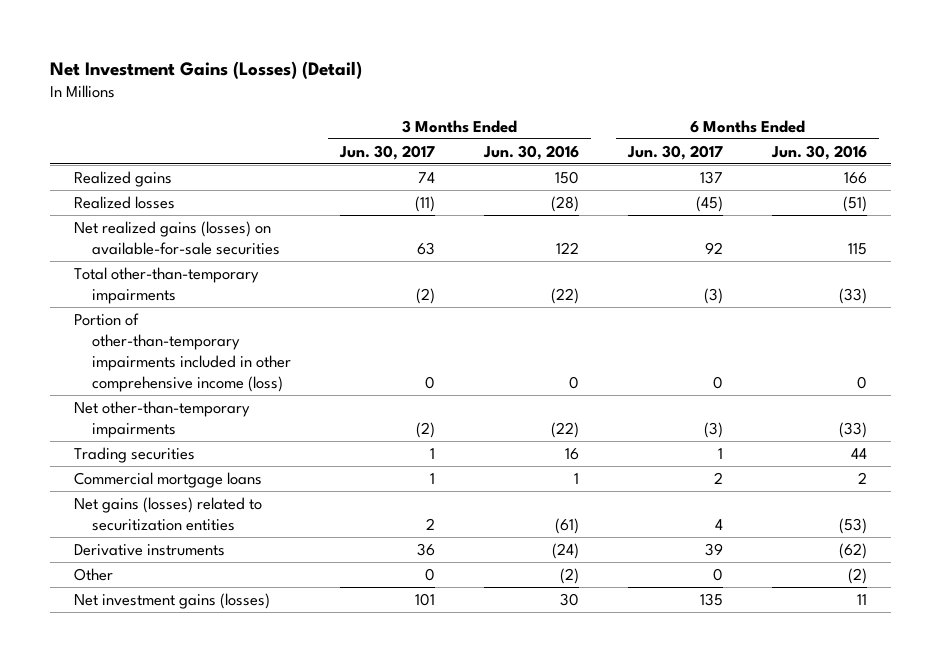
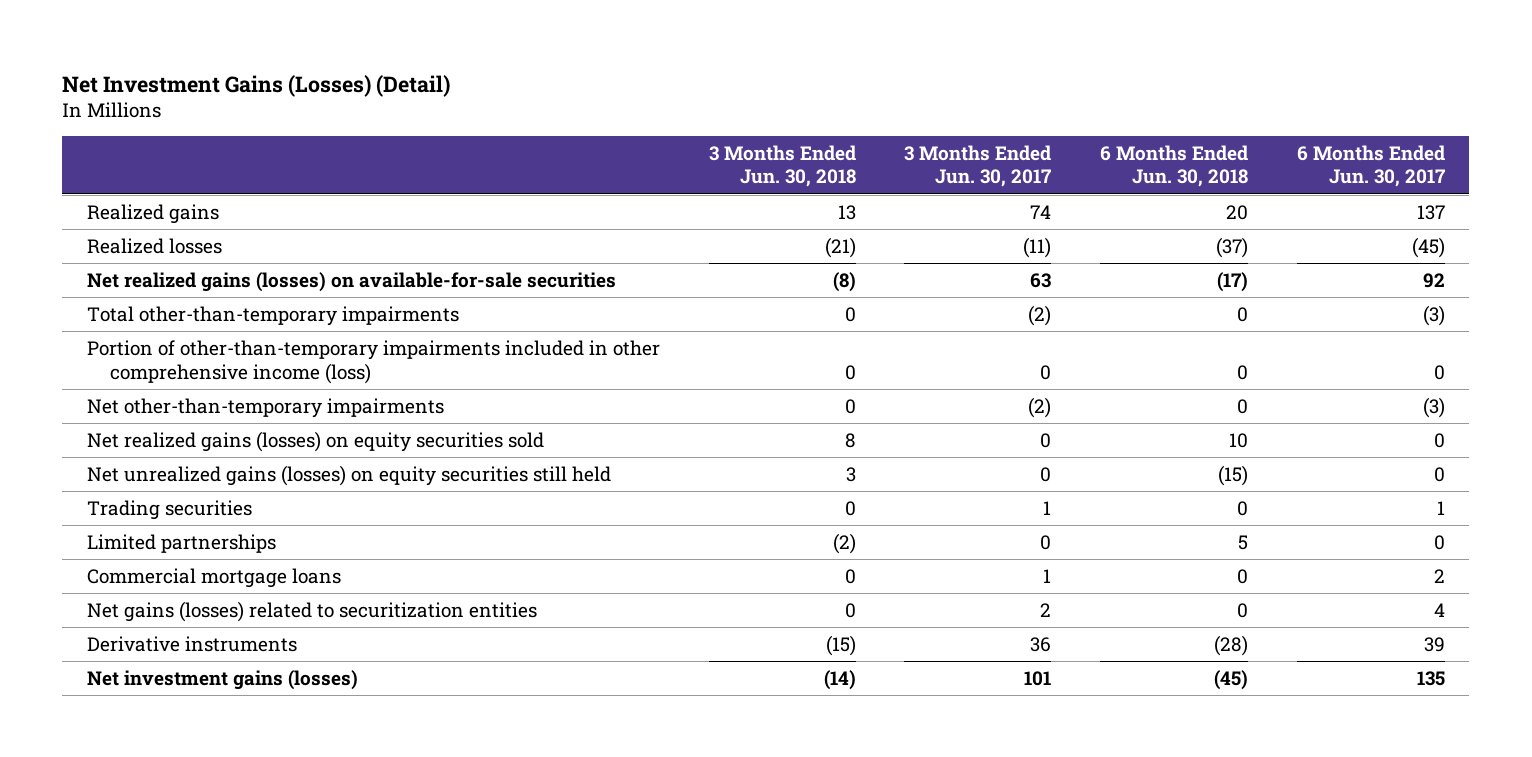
- | 3 Months Ended Jun. 30, 2017 | 3 Months Ended Jun. 30, 2016 | 6 Months Ended Jun. 30, 2017 | 6 Months Ended Jun. 30, 2016
+ | 3 Months Ended Jun. 30, 2018 | 3 Months Ended Jun. 30, 2017 | 6 Months Ended Jun. 30, 2018 | 6 Months Ended Jun. 30, 2017
+ Net realized gains (losses) on equity securities sold | 8 | 0 | 10 | 0
+ Net unrealized gains (losses) on equity securities still held | 3 | 0 | (15) | 0
+ Limited partnerships | (2) | 0 | 5 | 0
- Other | 0 | (2) | 0 | (2)

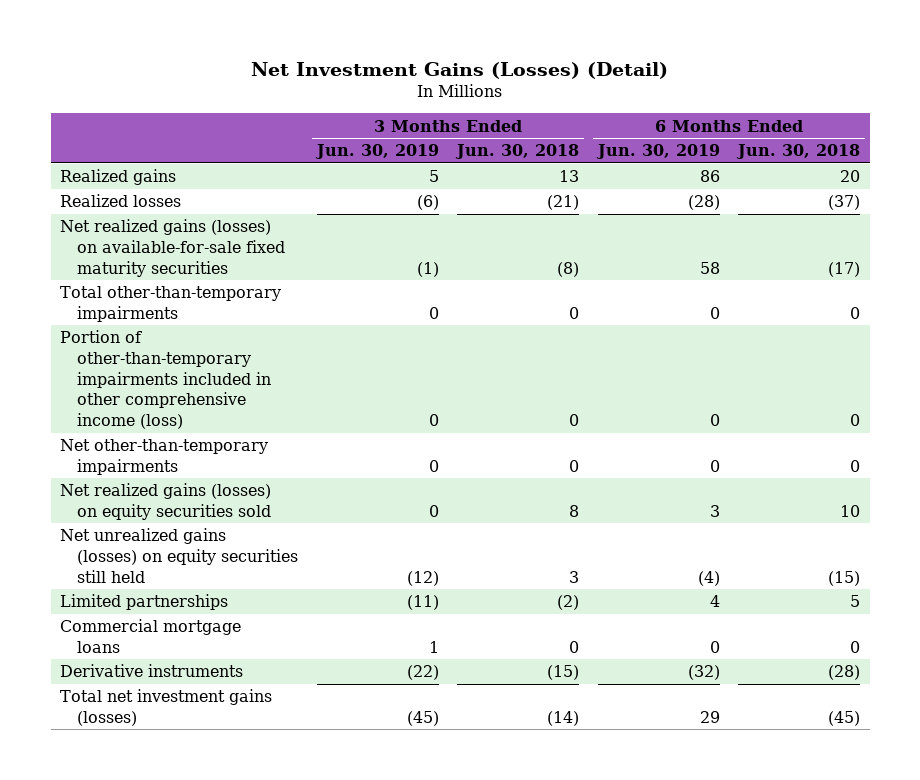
- | 3 Months Ended Jun. 30, 2018 | 3 Months Ended Jun. 30, 2017 | 6 Months Ended Jun. 30, 2018 | 6 Months Ended Jun. 30, 2017
+ | 3 Months Ended Jun. 30, 2019 | 3 Months Ended Jun. 30, 2018 | 6 Months Ended Jun. 30, 2019 | 6 Months Ended Jun. 30, 2018
- Net realized gains (losses) on available-for-sale securities | (8) | 63 | (17) | 92
+ Net realized gains (losses) on available-for-sale fixed maturity securities | (1) | (8) | 58 | (17)
- Trading securities | 0 | 1 | 0 | 1
- Net gains (losses) related to securitization entities | 0 | 2 | 0 | 4
- Net investment gains (losses) | (14) | 101 | (45) | 135
+ Total net investment gains (losses) | (45) | (14) | 29 | (45)

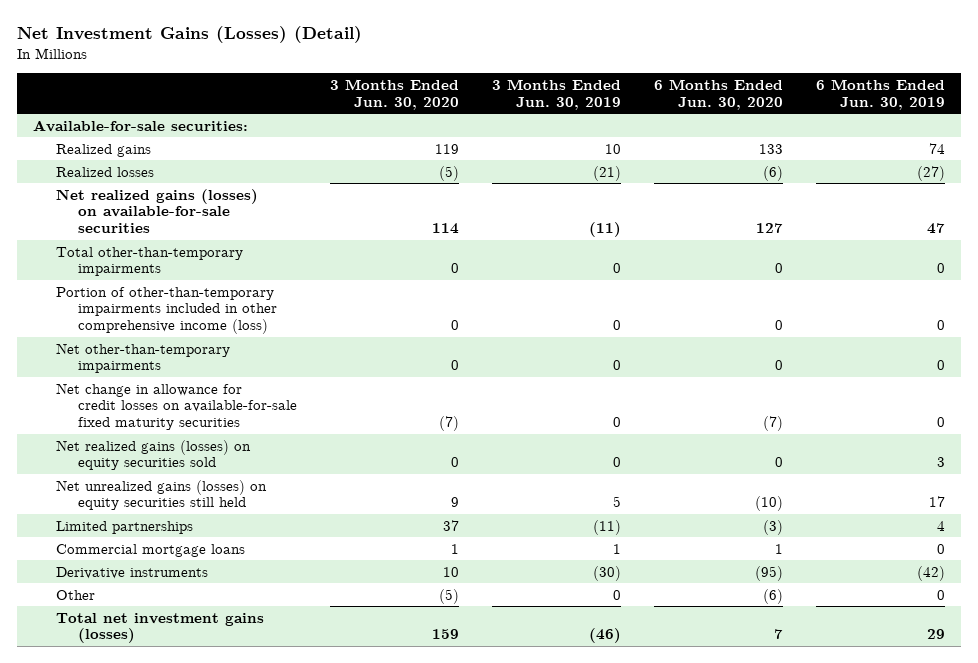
- | 3 Months Ended Jun. 30, 2019 | 3 Months Ended Jun. 30, 2018 | 6 Months Ended Jun. 30, 2019 | 6 Months Ended Jun. 30, 2018
+ | 3 Months Ended Jun. 30, 2020 | 3 Months Ended Jun. 30, 2019 | 6 Months Ended Jun. 30, 2020 | 6 Months Ended Jun. 30, 2019
- Realized gains | 5 | 13 | 86 | 20
- Realized losses | (6) | (21) | (28) | (37)
- Net realized gains (losses) on available-for-sale fixed maturity securities | (1) | (8) | 58 | (17)
+ Available-for-sale securities:
+ Realized gains | 119 | 10 | 133 | 74
+ Realized losses | (5) | (21) | (6) | (27)
+ Net realized gains (losses) on available-for-sale securities | 114 | (11) | 127 | 47
+ Net change in allowance for credit losses on available-for-sale fixed maturity securities | (7) | 0 | (7) | 0
- Net unrealized gains (losses) on equity securities still held | (12) | 3 | (4) | (15)
+ Net unrealized gains (losses) on equity securities still held | 9 | 5 | (10) | 17
- Derivative instruments | (22) | (15) | (32) | (28)
- Total net investment gains (losses) | (45) | (14) | 29 | (45)
+ Derivative instruments | 10 | (30) | (95) | (42)
+ Other | (5) | 0 | (6) | 0
+ Total net investment gains (losses) | 159 | (46) | 7 | 29

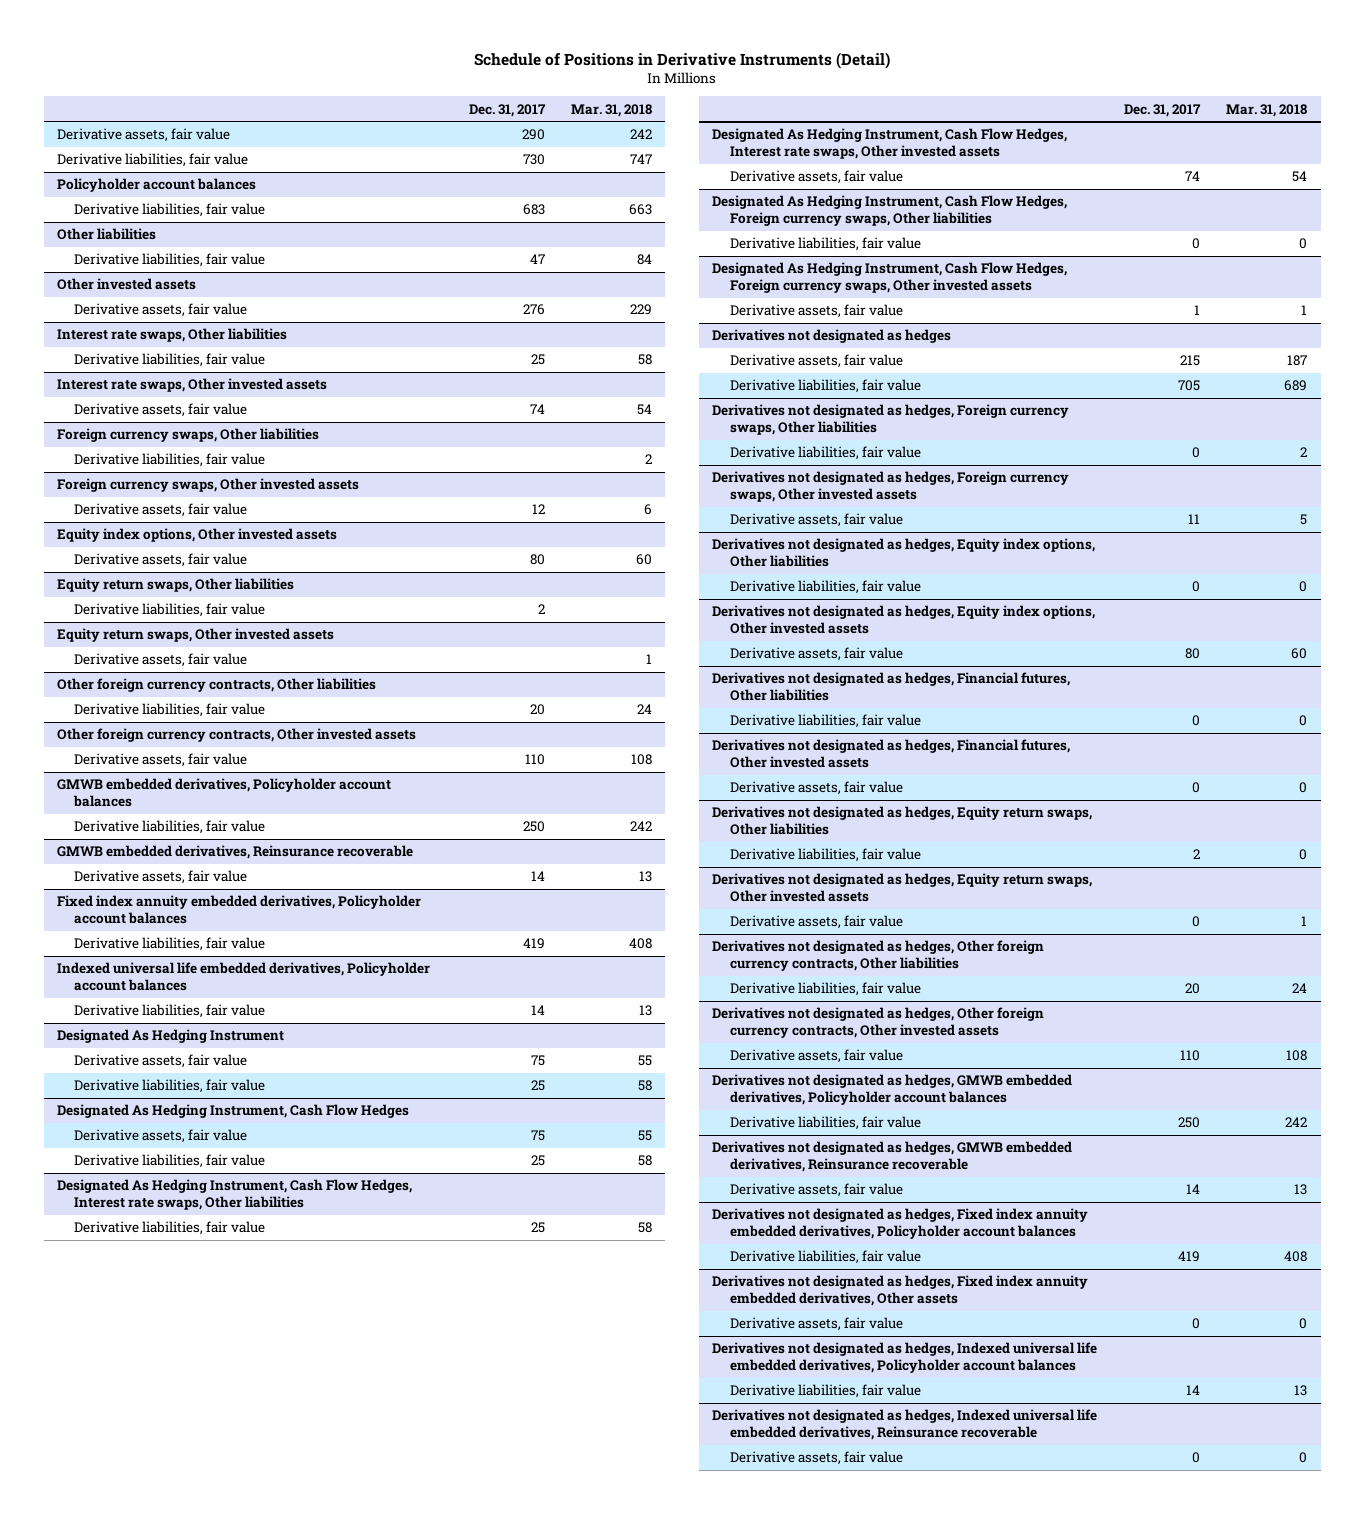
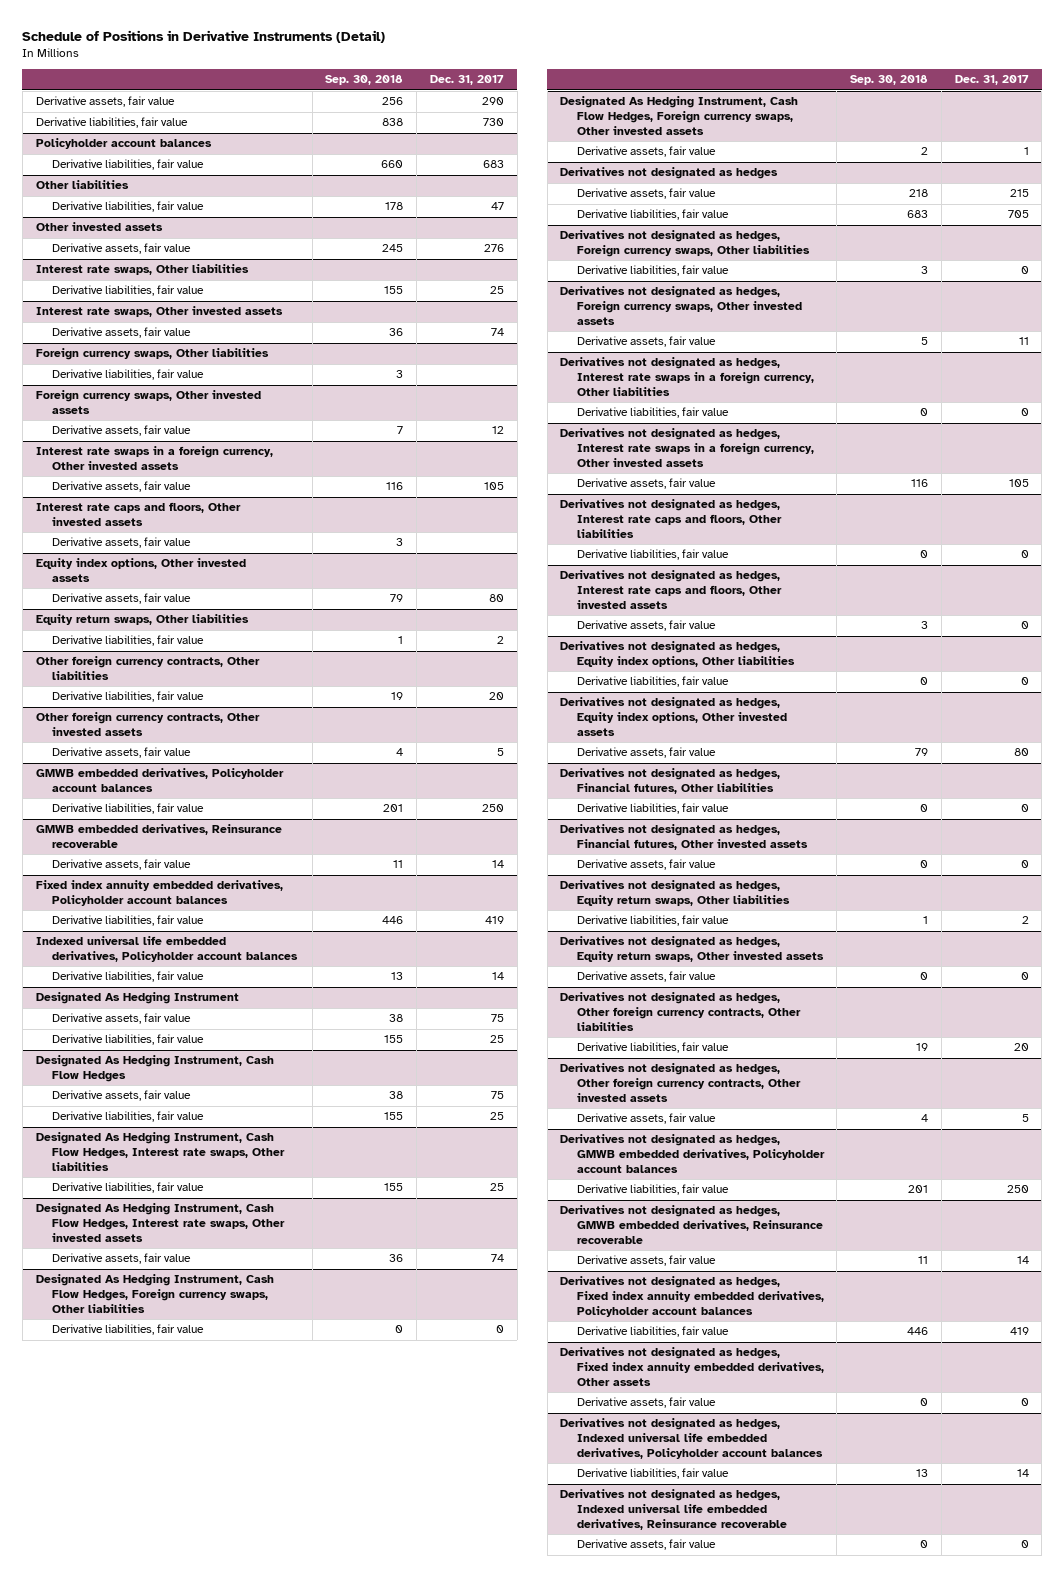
- | Dec. 31, 2017 | Mar. 31, 2018
+ | Sep. 30, 2018 | Dec. 31, 2017
+ Interest rate swaps in a foreign currency, Other invested assets
+ Derivative assets, fair value | 116 | 105
+ Interest rate caps and floors, Other invested assets
+ Derivative assets, fair value | 3 |
- Equity return swaps, Other invested assets
- Derivative assets, fair value | | 1
@ Other foreign currency contracts, Other invested assets
- Derivative assets, fair value | 110 | 108
+ Derivative assets, fair value | 4 | 5
+ Derivatives not designated as hedges, Interest rate swaps in a foreign currency, Other liabilities
+ Derivative liabilities, fair value | 0 | 0
+ Derivatives not designated as hedges, Interest rate swaps in a foreign currency, Other invested assets
+ Derivative assets, fair value | 116 | 105
+ Derivatives not designated as hedges, Interest rate caps and floors, Other liabilities
+ Derivative liabilities, fair value | 0 | 0
+ Derivatives not designated as hedges, Interest rate caps and floors, Other invested assets
+ Derivative assets, fair value | 3 | 0
@ Derivatives not designated as hedges, Other foreign currency contracts, Other invested assets
- Derivative assets, fair value | 110 | 108
+ Derivative assets, fair value | 4 | 5

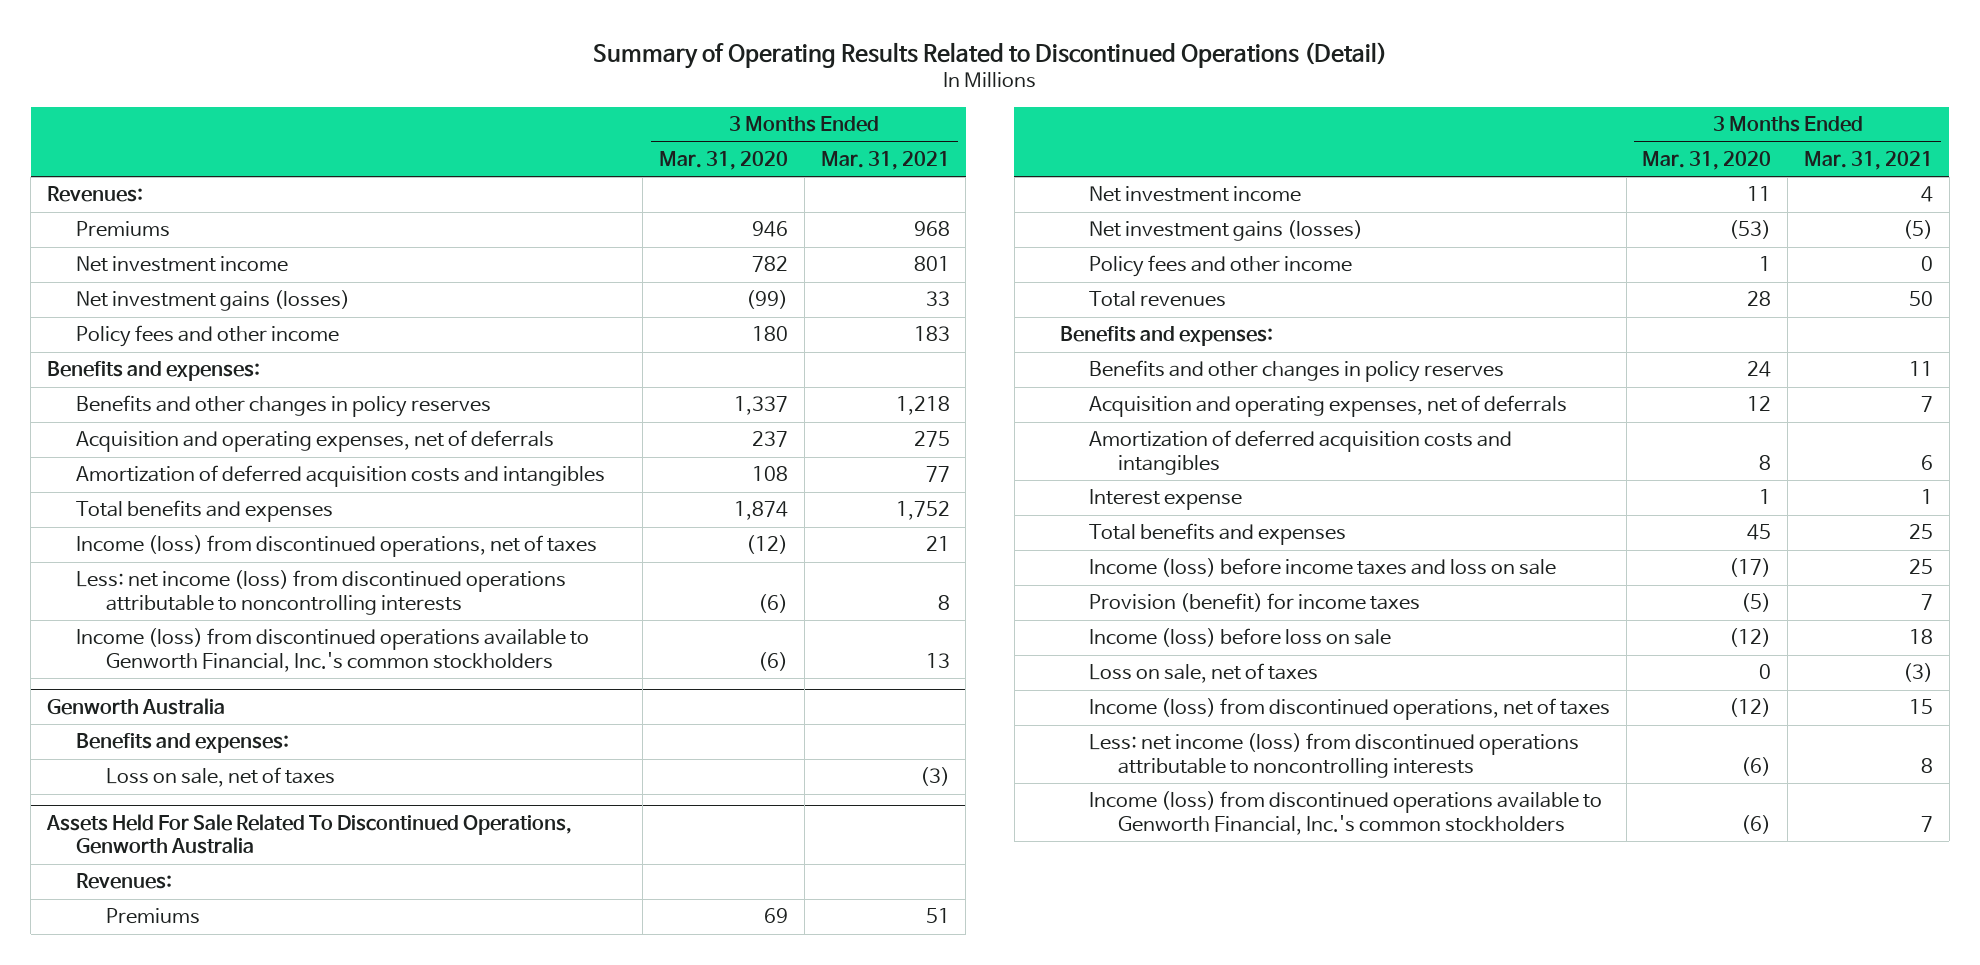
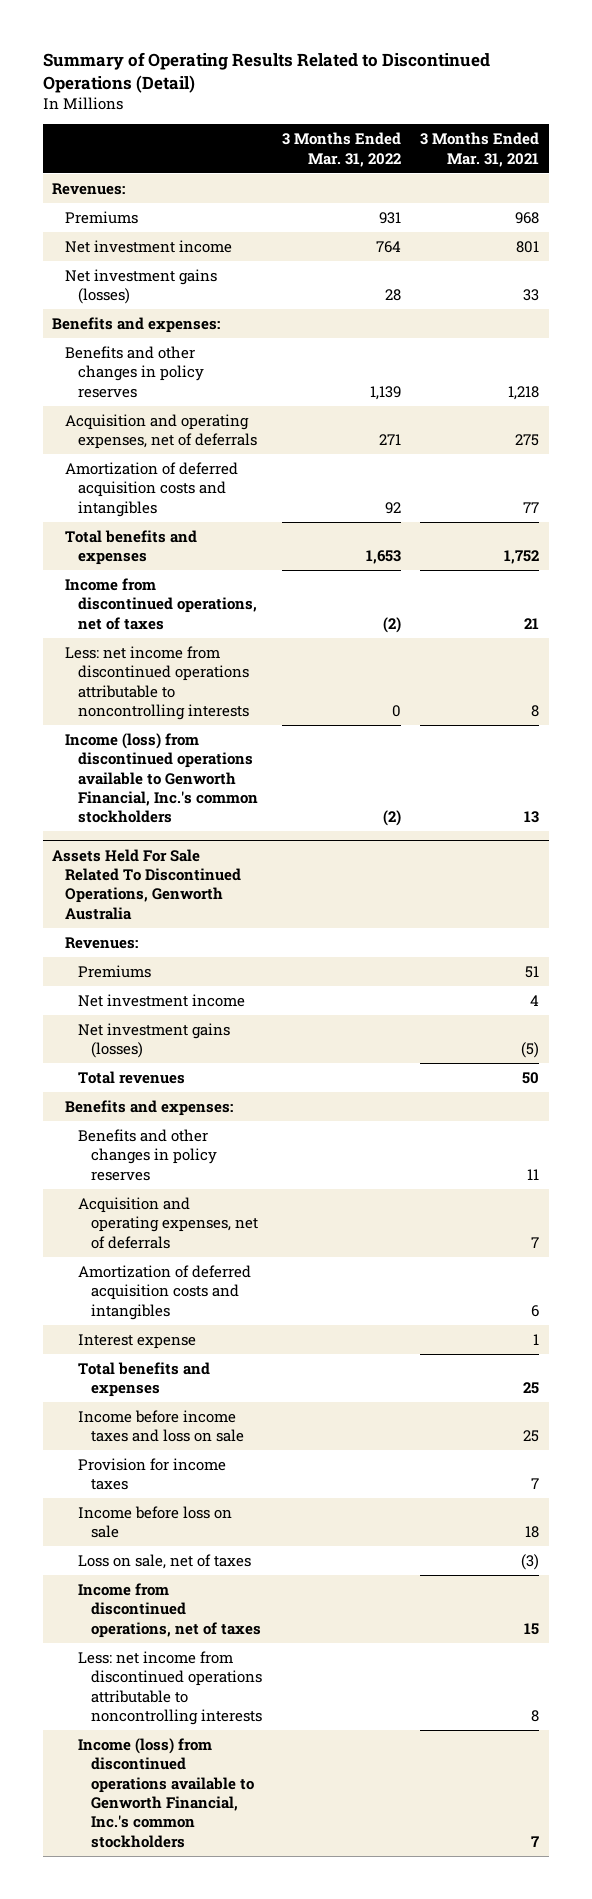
- | 3 Months Ended Mar. 31, 2020 | 3 Months Ended Mar. 31, 2021
+ | 3 Months Ended Mar. 31, 2022 | 3 Months Ended Mar. 31, 2021
- Policy fees and other income | 180 | 183
- Income (loss) from discontinued operations, net of taxes | (12) | 21
- Less: net income (loss) from discontinued operations attributable to noncontrolling interests | (6) | 8
+ Income from discontinued operations, net of taxes | (2) | 21
+ Less: net income from discontinued operations attributable to noncontrolling interests | 0 | 8
- Genworth Australia
- Benefits and expenses:
- Loss on sale, net of taxes | | (3)
@ Assets Held For Sale Related To Discontinued Operations, Genworth Australia
- Policy fees and other income | 1 | 0
- Income (loss) before income taxes and loss on sale | (17) | 25
- Provision (benefit) for income taxes | (5) | 7
- Income (loss) before loss on sale | (12) | 18
+ Income before income taxes and loss on sale | | 25
+ Provision for income taxes | | 7
+ Income before loss on sale | | 18
- Income (loss) from discontinued operations, net of taxes | (12) | 15
- Less: net income (loss) from discontinued operations attributable to noncontrolling interests | (6) | 8
+ Income from discontinued operations, net of taxes | | 15
+ Less: net income from discontinued operations attributable to noncontrolling interests | | 8

